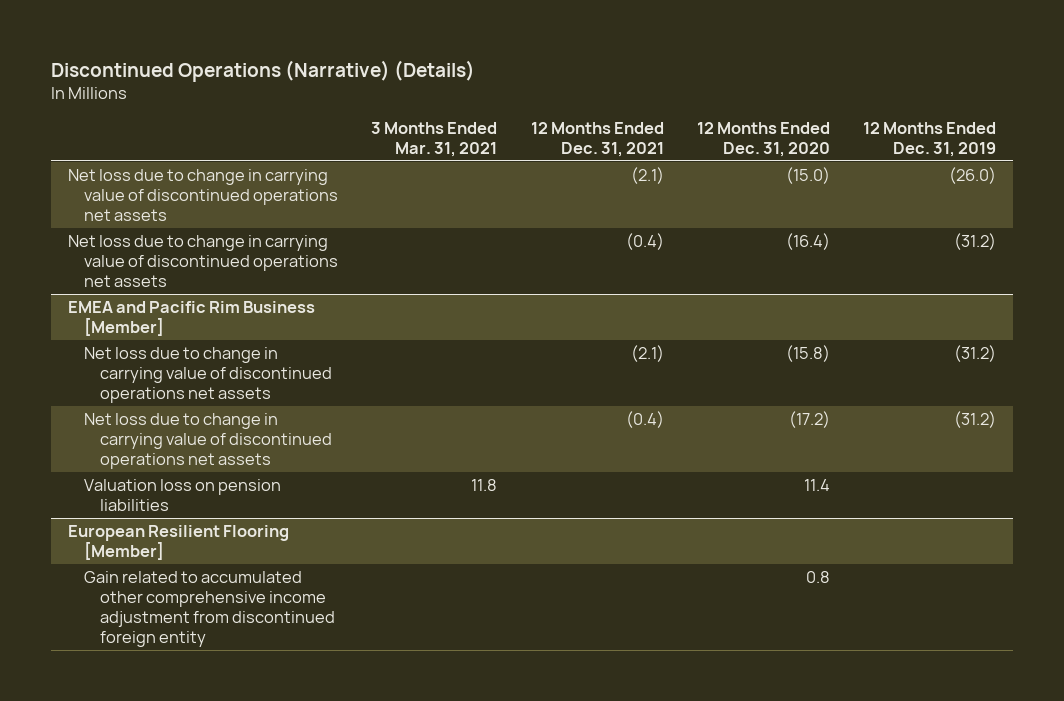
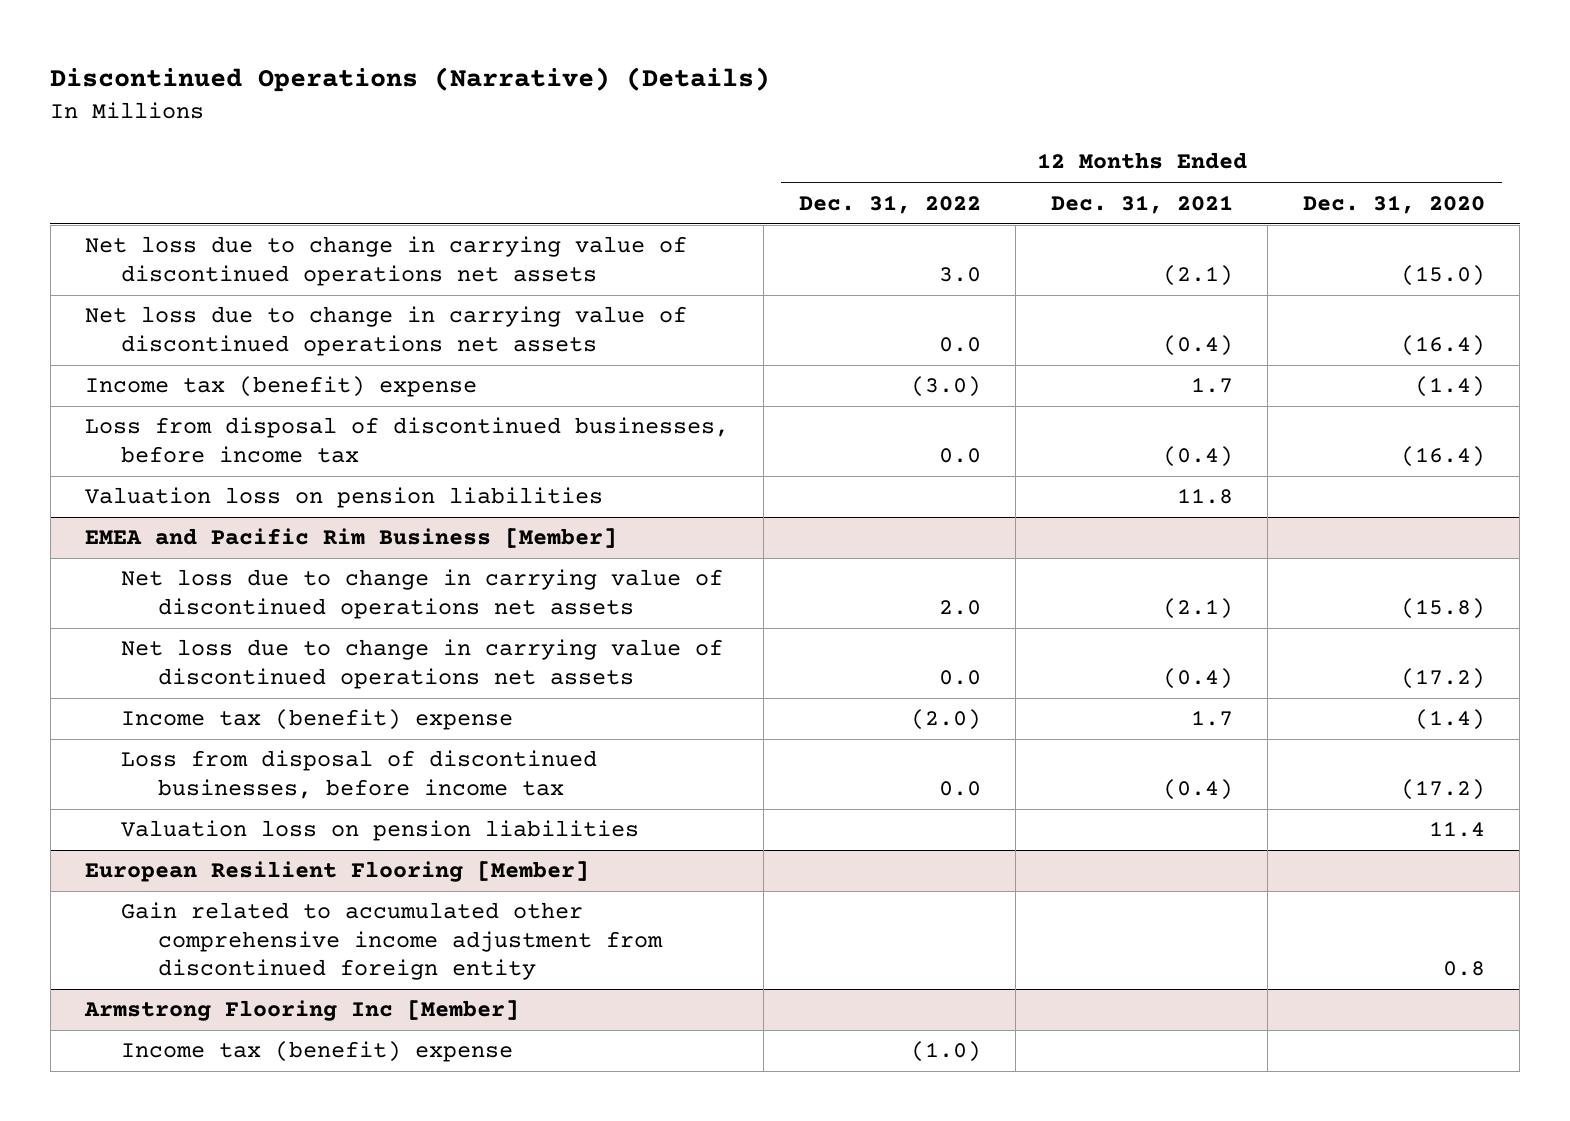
- | 3 Months Ended Mar. 31, 2021 | 12 Months Ended Dec. 31, 2021 | 12 Months Ended Dec. 31, 2020 | 12 Months Ended Dec. 31, 2019
+ | 12 Months Ended Dec. 31, 2022 | 12 Months Ended Dec. 31, 2021 | 12 Months Ended Dec. 31, 2020
+ Income tax (benefit) expense | (3.0) | 1.7 | (1.4)
+ Loss from disposal of discontinued businesses, before income tax | 0.0 | (0.4) | (16.4)
+ Valuation loss on pension liabilities | | 11.8 |
@ EMEA and Pacific Rim Business [Member]
+ Income tax (benefit) expense | (2.0) | 1.7 | (1.4)
+ Loss from disposal of discontinued businesses, before income tax | 0.0 | (0.4) | (17.2)
+ Armstrong Flooring Inc [Member]
+ Income tax (benefit) expense | (1.0) | |

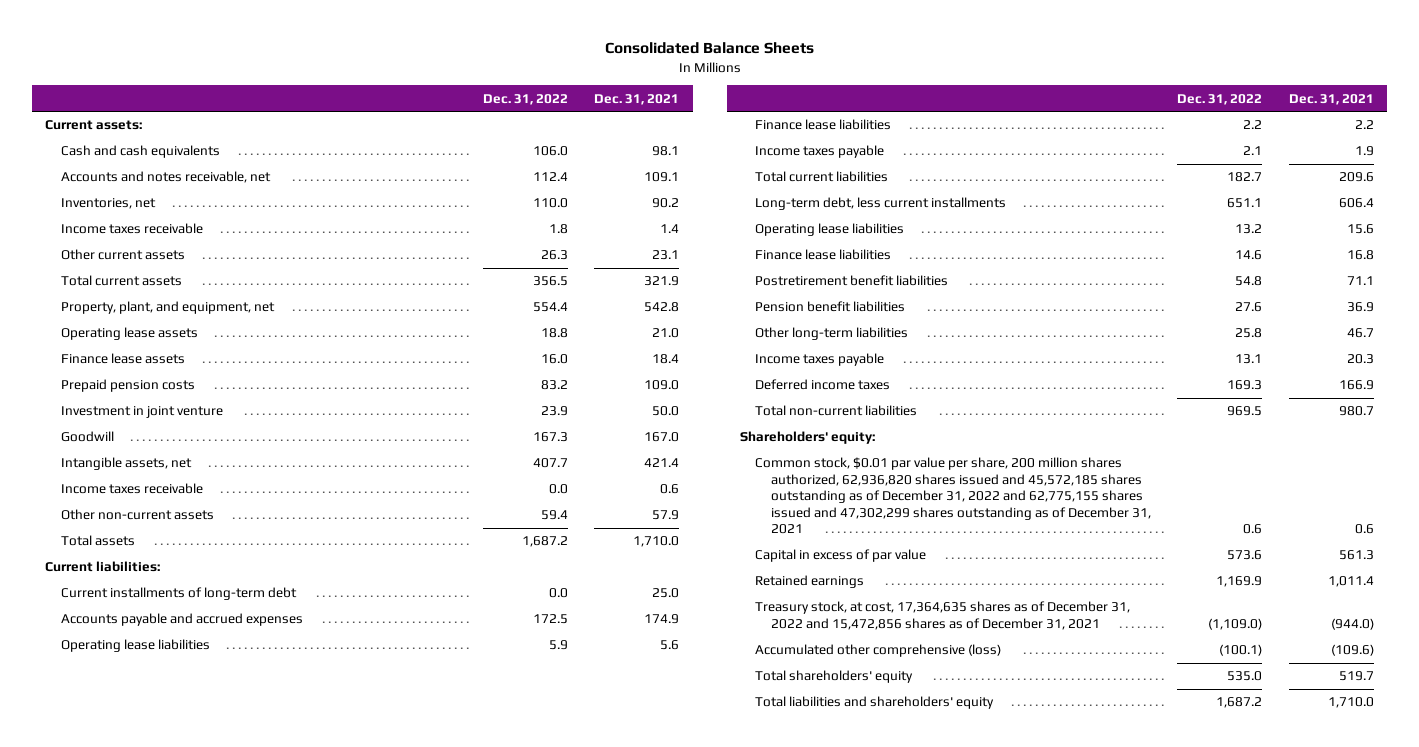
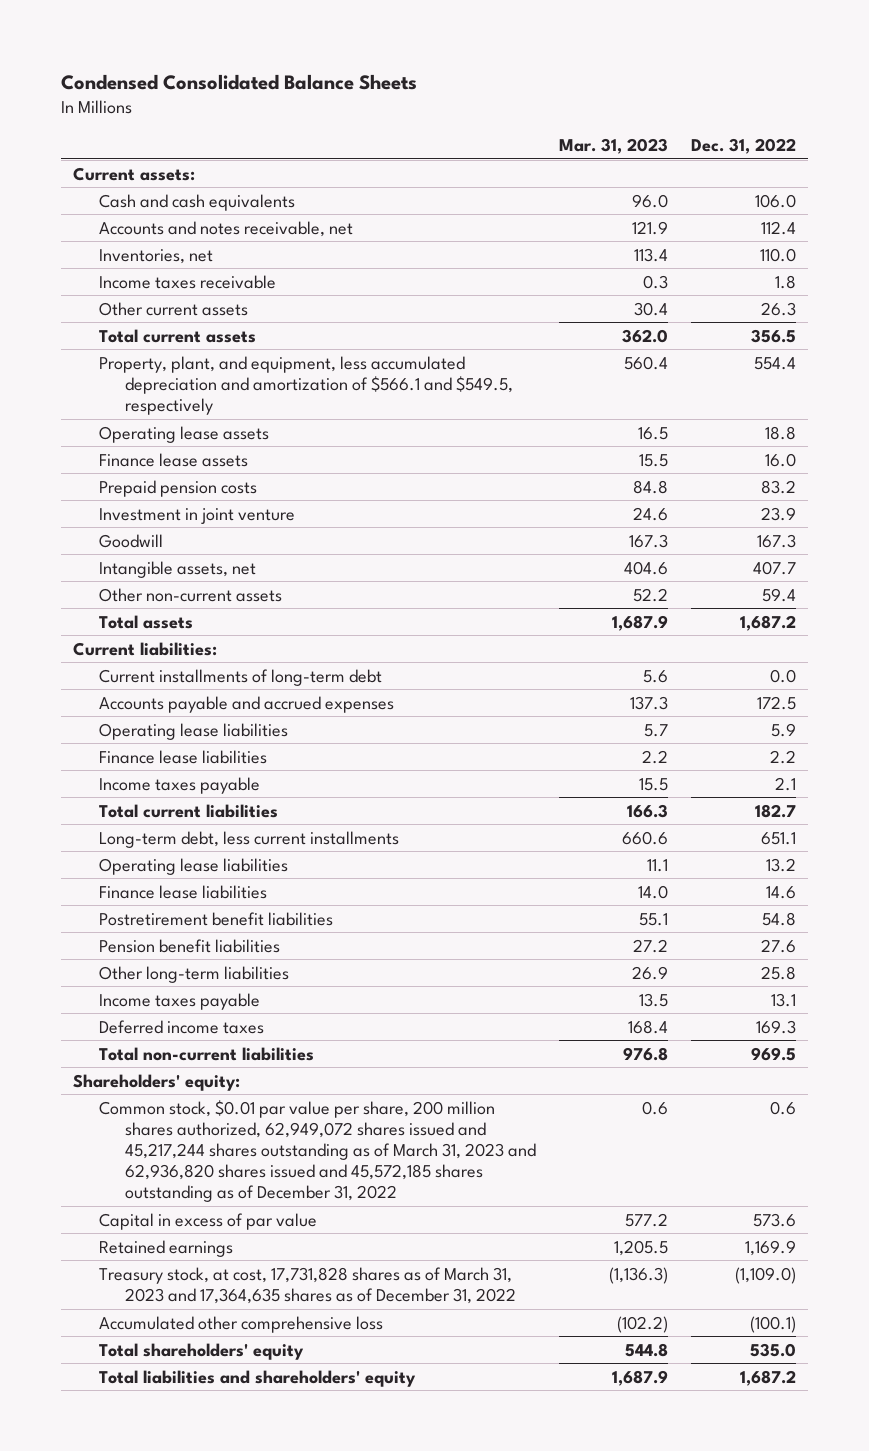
- Consolidated Balance Sheets
+ Condensed Consolidated Balance Sheets
- | Dec. 31, 2022 | Dec. 31, 2021
+ | Mar. 31, 2023 | Dec. 31, 2022
- Property, plant, and equipment, net | 554.4 | 542.8
+ Property, plant, and equipment, less accumulated depreciation and amortization of $566.1 and $549.5, respectively | 560.4 | 554.4
- Income taxes receivable | 0.0 | 0.6
- Common stock, $0.01 par value per share, 200 million shares authorized, 62,936,820 shares issued and 45,572,185 shares outstanding as of December 31, 2022 and 62,775,155 shares issued and 47,302,299 shares outstanding as of December 31, 2021 | 0.6 | 0.6
+ Common stock, $0.01 par value per share, 200 million shares authorized, 62,949,072 shares issued and 45,217,244 shares outstanding as of March 31, 2023 and 62,936,820 shares issued and 45,572,185 shares outstanding as of December 31, 2022 | 0.6 | 0.6
- Treasury stock, at cost, 17,364,635 shares as of December 31, 2022 and 15,472,856 shares as of December 31, 2021 | (1,109.0) | (944.0)
- Accumulated other comprehensive (loss) | (100.1) | (109.6)
+ Treasury stock, at cost, 17,731,828 shares as of March 31, 2023 and 17,364,635 shares as of December 31, 2022 | (1,136.3) | (1,109.0)
+ Accumulated other comprehensive loss | (102.2) | (100.1)

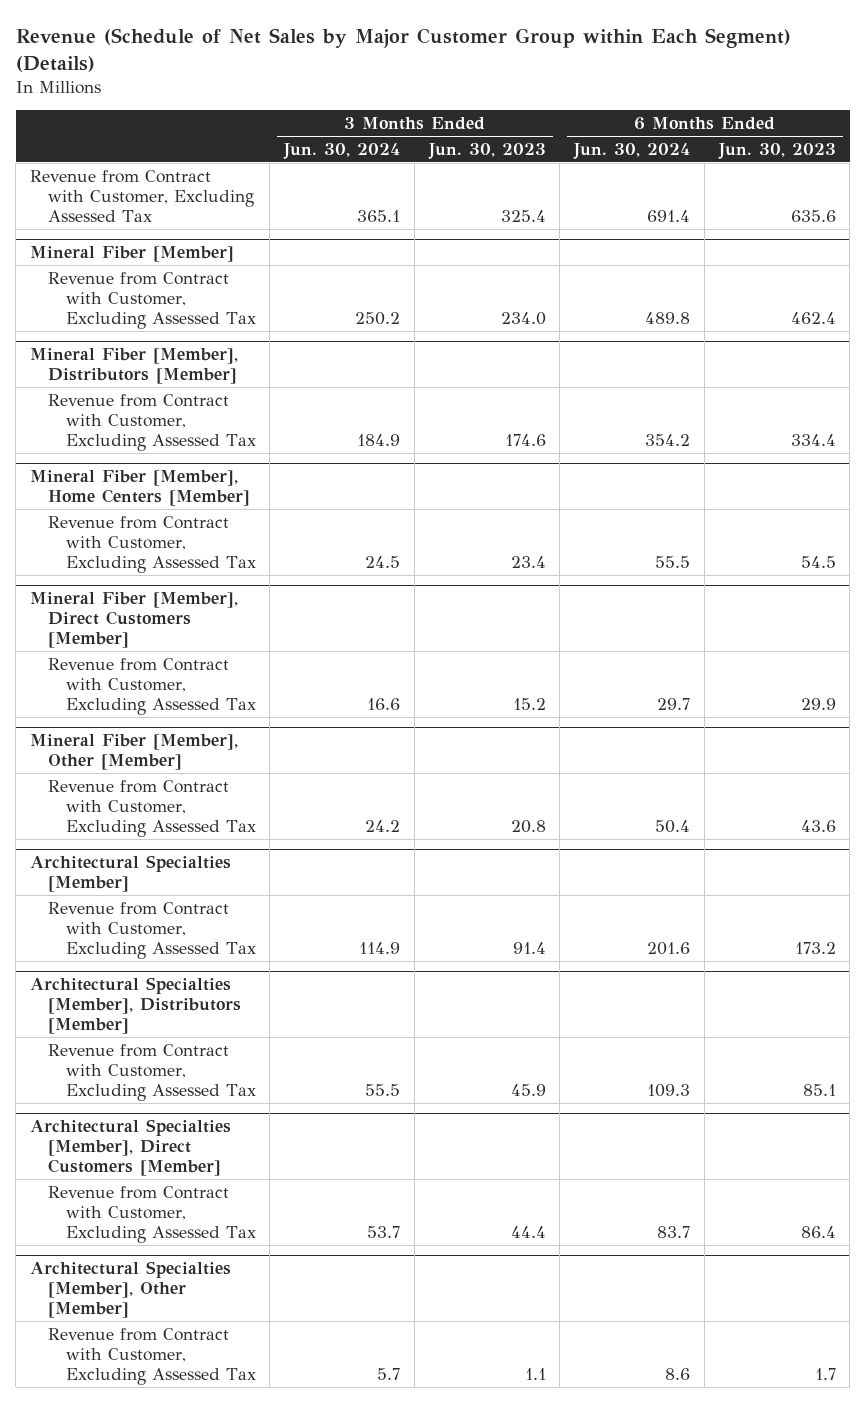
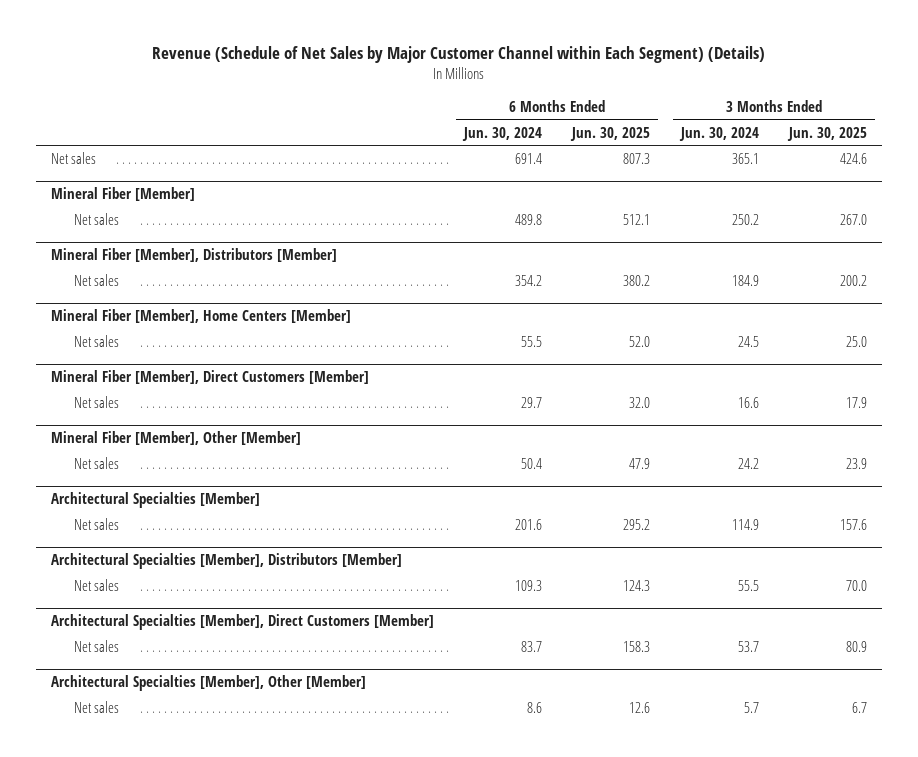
- Revenue (Schedule of Net Sales by Major Customer Group within Each Segment) (Details)
+ Revenue (Schedule of Net Sales by Major Customer Channel within Each Segment) (Details)
- | 3 Months Ended Jun. 30, 2024 | 3 Months Ended Jun. 30, 2023 | 6 Months Ended Jun. 30, 2024 | 6 Months Ended Jun. 30, 2023
+ | 6 Months Ended Jun. 30, 2024 | 6 Months Ended Jun. 30, 2025 | 3 Months Ended Jun. 30, 2024 | 3 Months Ended Jun. 30, 2025
- Revenue from Contract with Customer, Excluding Assessed Tax | 365.1 | 325.4 | 691.4 | 635.6
+ Net sales | 691.4 | 807.3 | 365.1 | 424.6
@ Mineral Fiber [Member]
- Revenue from Contract with Customer, Excluding Assessed Tax | 250.2 | 234.0 | 489.8 | 462.4
+ Net sales | 489.8 | 512.1 | 250.2 | 267.0
@ Mineral Fiber [Member], Distributors [Member]
- Revenue from Contract with Customer, Excluding Assessed Tax | 184.9 | 174.6 | 354.2 | 334.4
+ Net sales | 354.2 | 380.2 | 184.9 | 200.2
@ Mineral Fiber [Member], Home Centers [Member]
- Revenue from Contract with Customer, Excluding Assessed Tax | 24.5 | 23.4 | 55.5 | 54.5
+ Net sales | 55.5 | 52.0 | 24.5 | 25.0
@ Mineral Fiber [Member], Direct Customers [Member]
- Revenue from Contract with Customer, Excluding Assessed Tax | 16.6 | 15.2 | 29.7 | 29.9
+ Net sales | 29.7 | 32.0 | 16.6 | 17.9
@ Mineral Fiber [Member], Other [Member]
- Revenue from Contract with Customer, Excluding Assessed Tax | 24.2 | 20.8 | 50.4 | 43.6
+ Net sales | 50.4 | 47.9 | 24.2 | 23.9
@ Architectural Specialties [Member]
- Revenue from Contract with Customer, Excluding Assessed Tax | 114.9 | 91.4 | 201.6 | 173.2
+ Net sales | 201.6 | 295.2 | 114.9 | 157.6
@ Architectural Specialties [Member], Distributors [Member]
- Revenue from Contract with Customer, Excluding Assessed Tax | 55.5 | 45.9 | 109.3 | 85.1
+ Net sales | 109.3 | 124.3 | 55.5 | 70.0
@ Architectural Specialties [Member], Direct Customers [Member]
- Revenue from Contract with Customer, Excluding Assessed Tax | 53.7 | 44.4 | 83.7 | 86.4
+ Net sales | 83.7 | 158.3 | 53.7 | 80.9
@ Architectural Specialties [Member], Other [Member]
- Revenue from Contract with Customer, Excluding Assessed Tax | 5.7 | 1.1 | 8.6 | 1.7
+ Net sales | 8.6 | 12.6 | 5.7 | 6.7

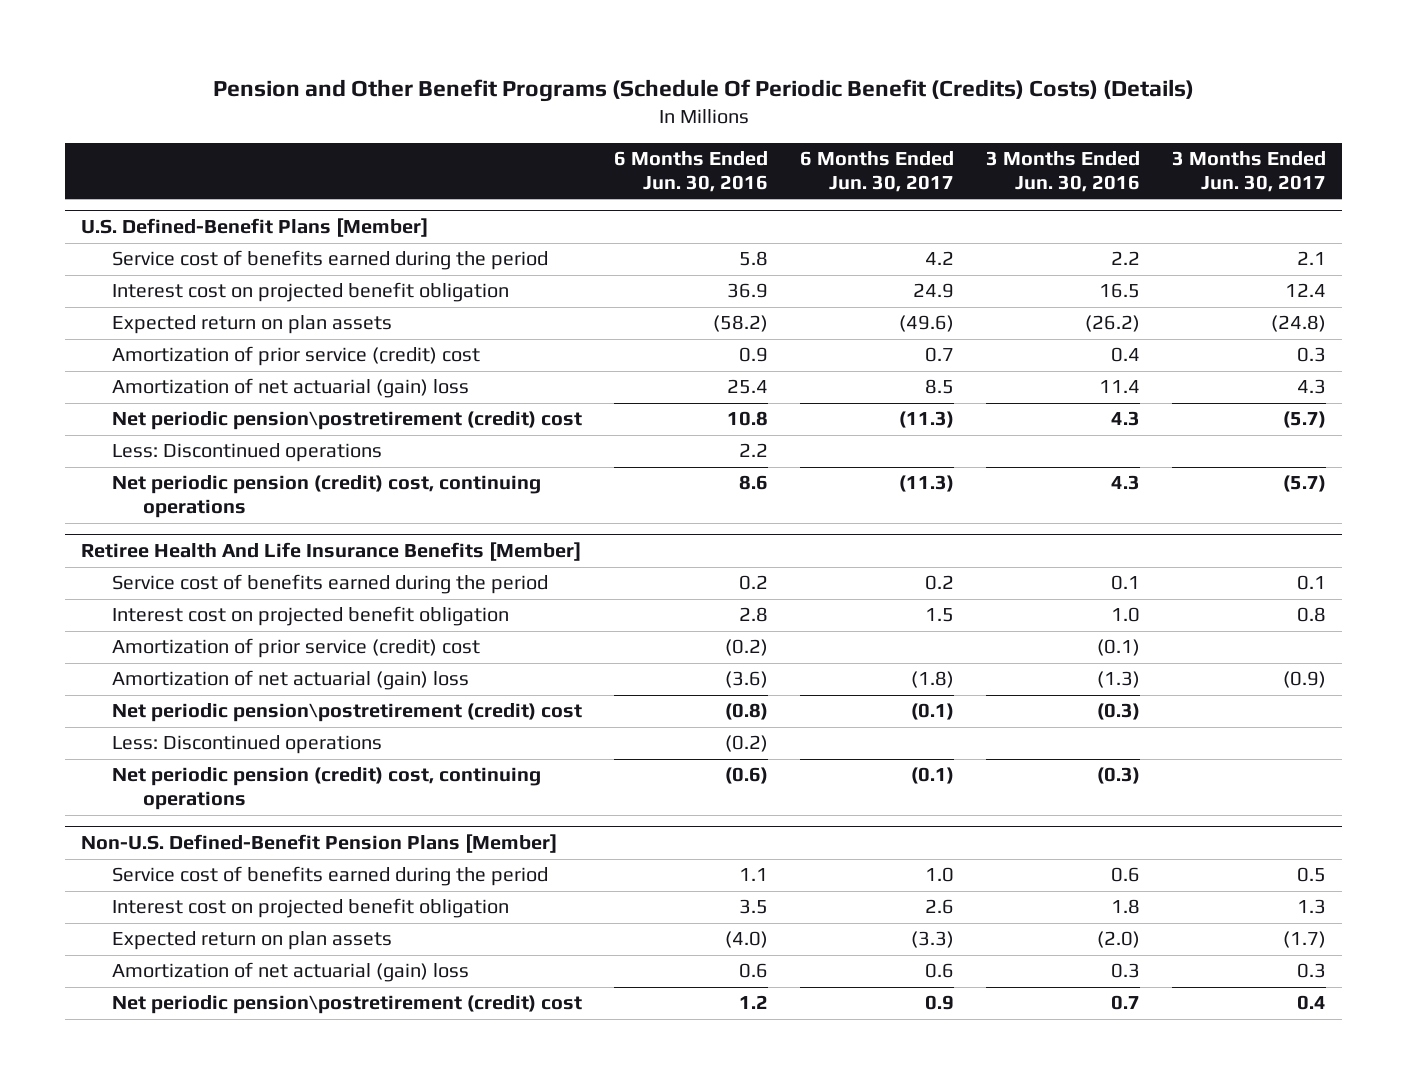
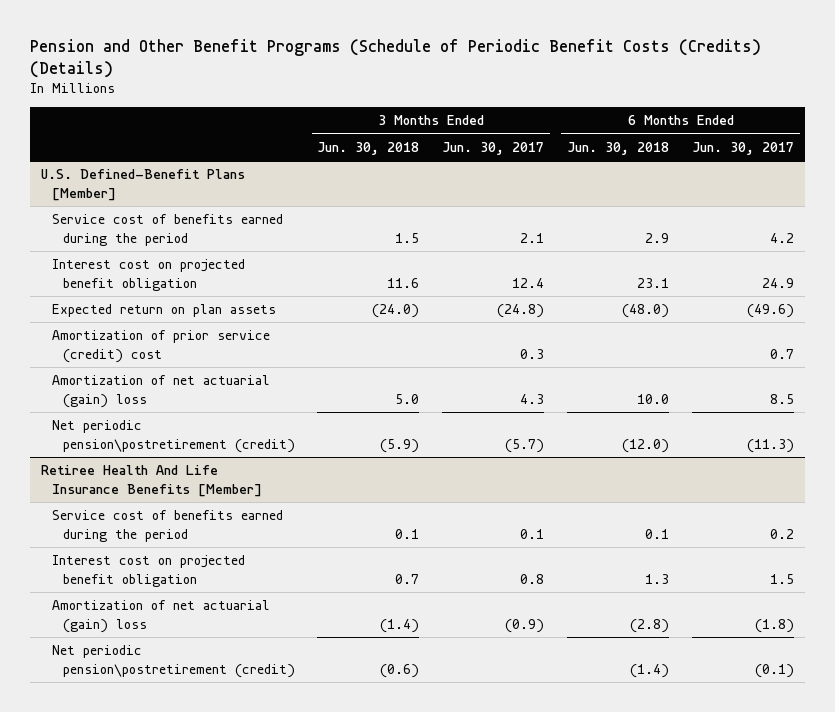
- Pension and Other Benefit Programs (Schedule Of Periodic Benefit (Credits) Costs) (Details)
+ Pension and Other Benefit Programs (Schedule of Periodic Benefit Costs (Credits) (Details)
- | 6 Months Ended Jun. 30, 2016 | 6 Months Ended Jun. 30, 2017 | 3 Months Ended Jun. 30, 2016 | 3 Months Ended Jun. 30, 2017
+ | 3 Months Ended Jun. 30, 2018 | 3 Months Ended Jun. 30, 2017 | 6 Months Ended Jun. 30, 2018 | 6 Months Ended Jun. 30, 2017
@ U.S. Defined-Benefit Plans [Member]
- Net periodic pension\postretirement (credit) cost | 10.8 | (11.3) | 4.3 | (5.7)
- Less: Discontinued operations | 2.2 | | |
- Net periodic pension (credit) cost, continuing operations | 8.6 | (11.3) | 4.3 | (5.7)
+ Net periodic pension\postretirement (credit) | (5.9) | (5.7) | (12.0) | (11.3)
@ Retiree Health And Life Insurance Benefits [Member]
- Amortization of prior service (credit) cost | (0.2) | | (0.1) |
- Net periodic pension\postretirement (credit) cost | (0.8) | (0.1) | (0.3) |
- Less: Discontinued operations | (0.2) | | |
- Net periodic pension (credit) cost, continuing operations | (0.6) | (0.1) | (0.3) |
- Non-U.S. Defined-Benefit Pension Plans [Member]
- Service cost of benefits earned during the period | 1.1 | 1.0 | 0.6 | 0.5
- Interest cost on projected benefit obligation | 3.5 | 2.6 | 1.8 | 1.3
- Expected return on plan assets | (4.0) | (3.3) | (2.0) | (1.7)
- Amortization of net actuarial (gain) loss | 0.6 | 0.6 | 0.3 | 0.3
- Net periodic pension\postretirement (credit) cost | 1.2 | 0.9 | 0.7 | 0.4
@ Retiree Health And Life Insurance Benefits [Member]
+ Net periodic pension\postretirement (credit) | (0.6) | | (1.4) | (0.1)

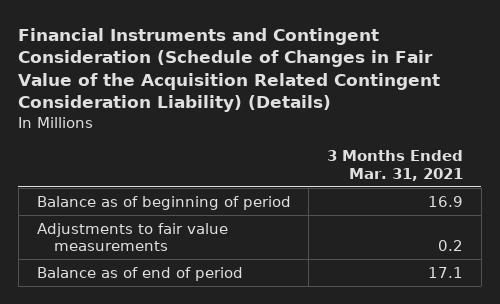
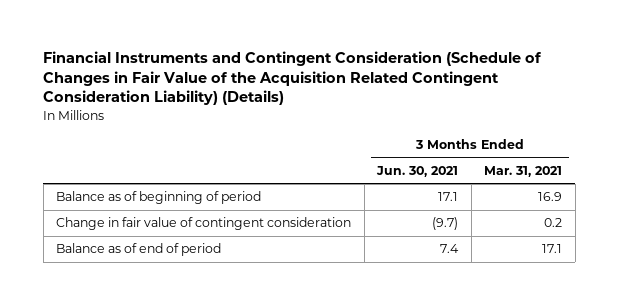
- | 3 Months Ended Mar. 31, 2021
+ | 3 Months Ended Jun. 30, 2021 | 3 Months Ended Mar. 31, 2021
- Adjustments to fair value measurements | 0.2
+ Change in fair value of contingent consideration | (9.7) | 0.2

